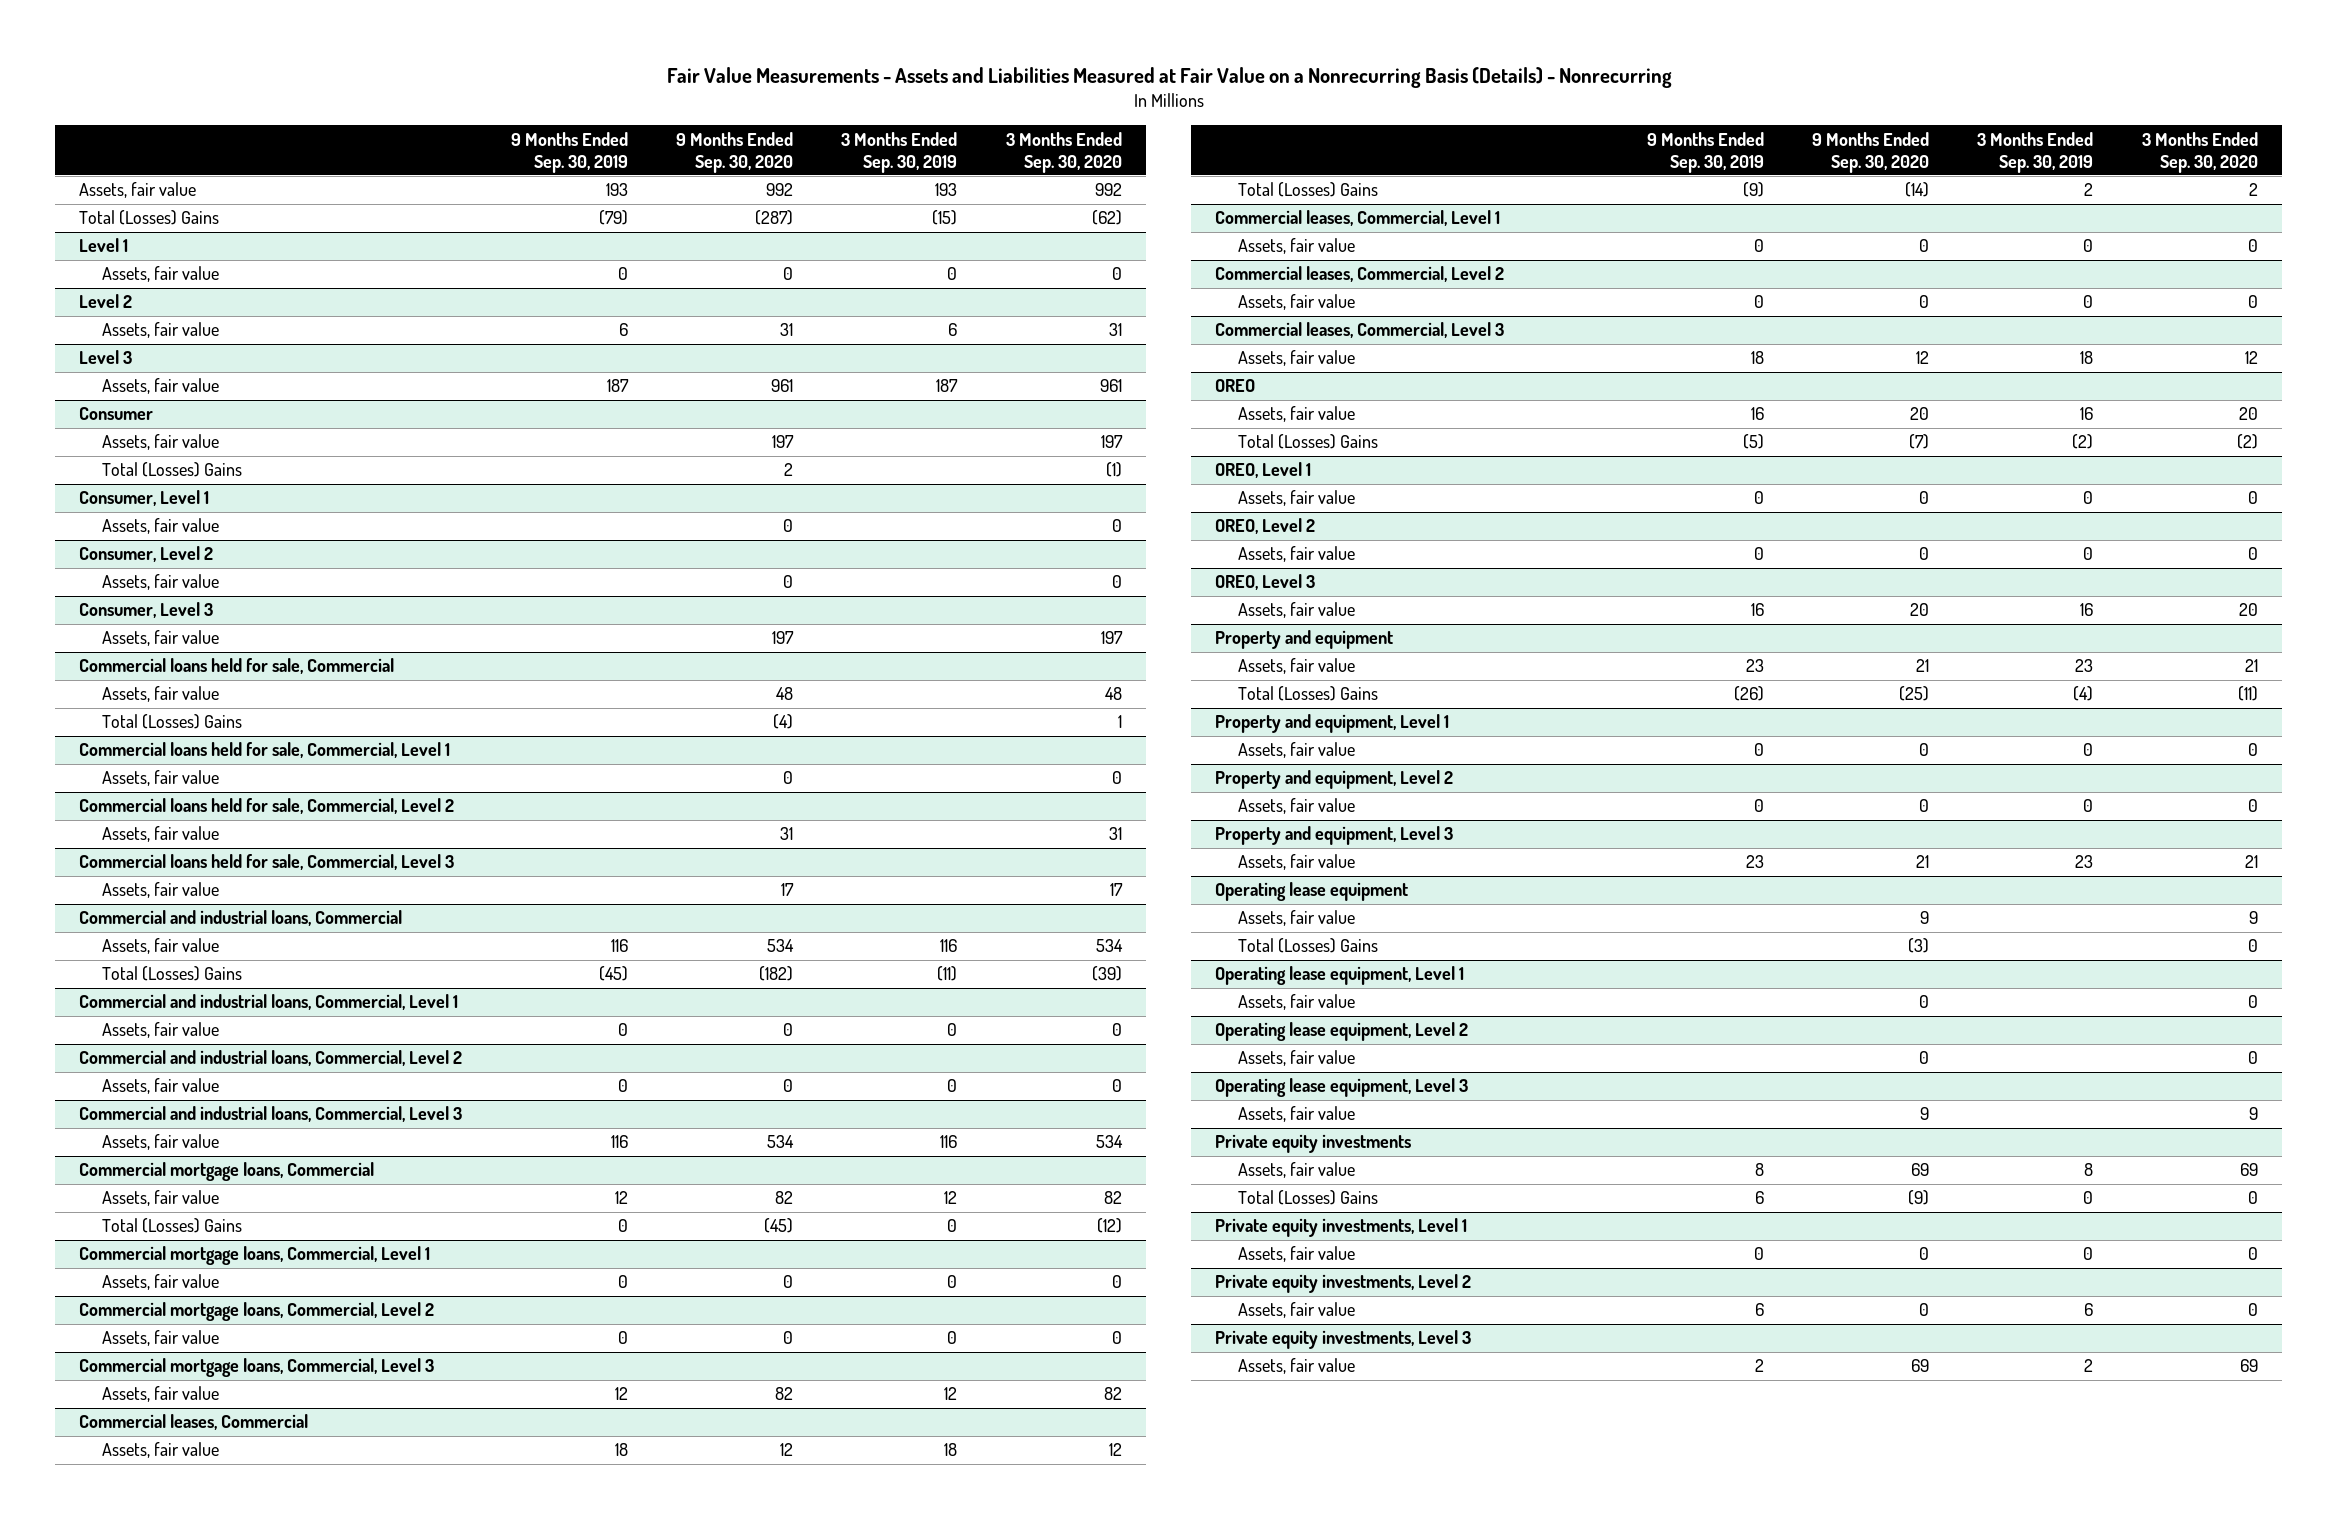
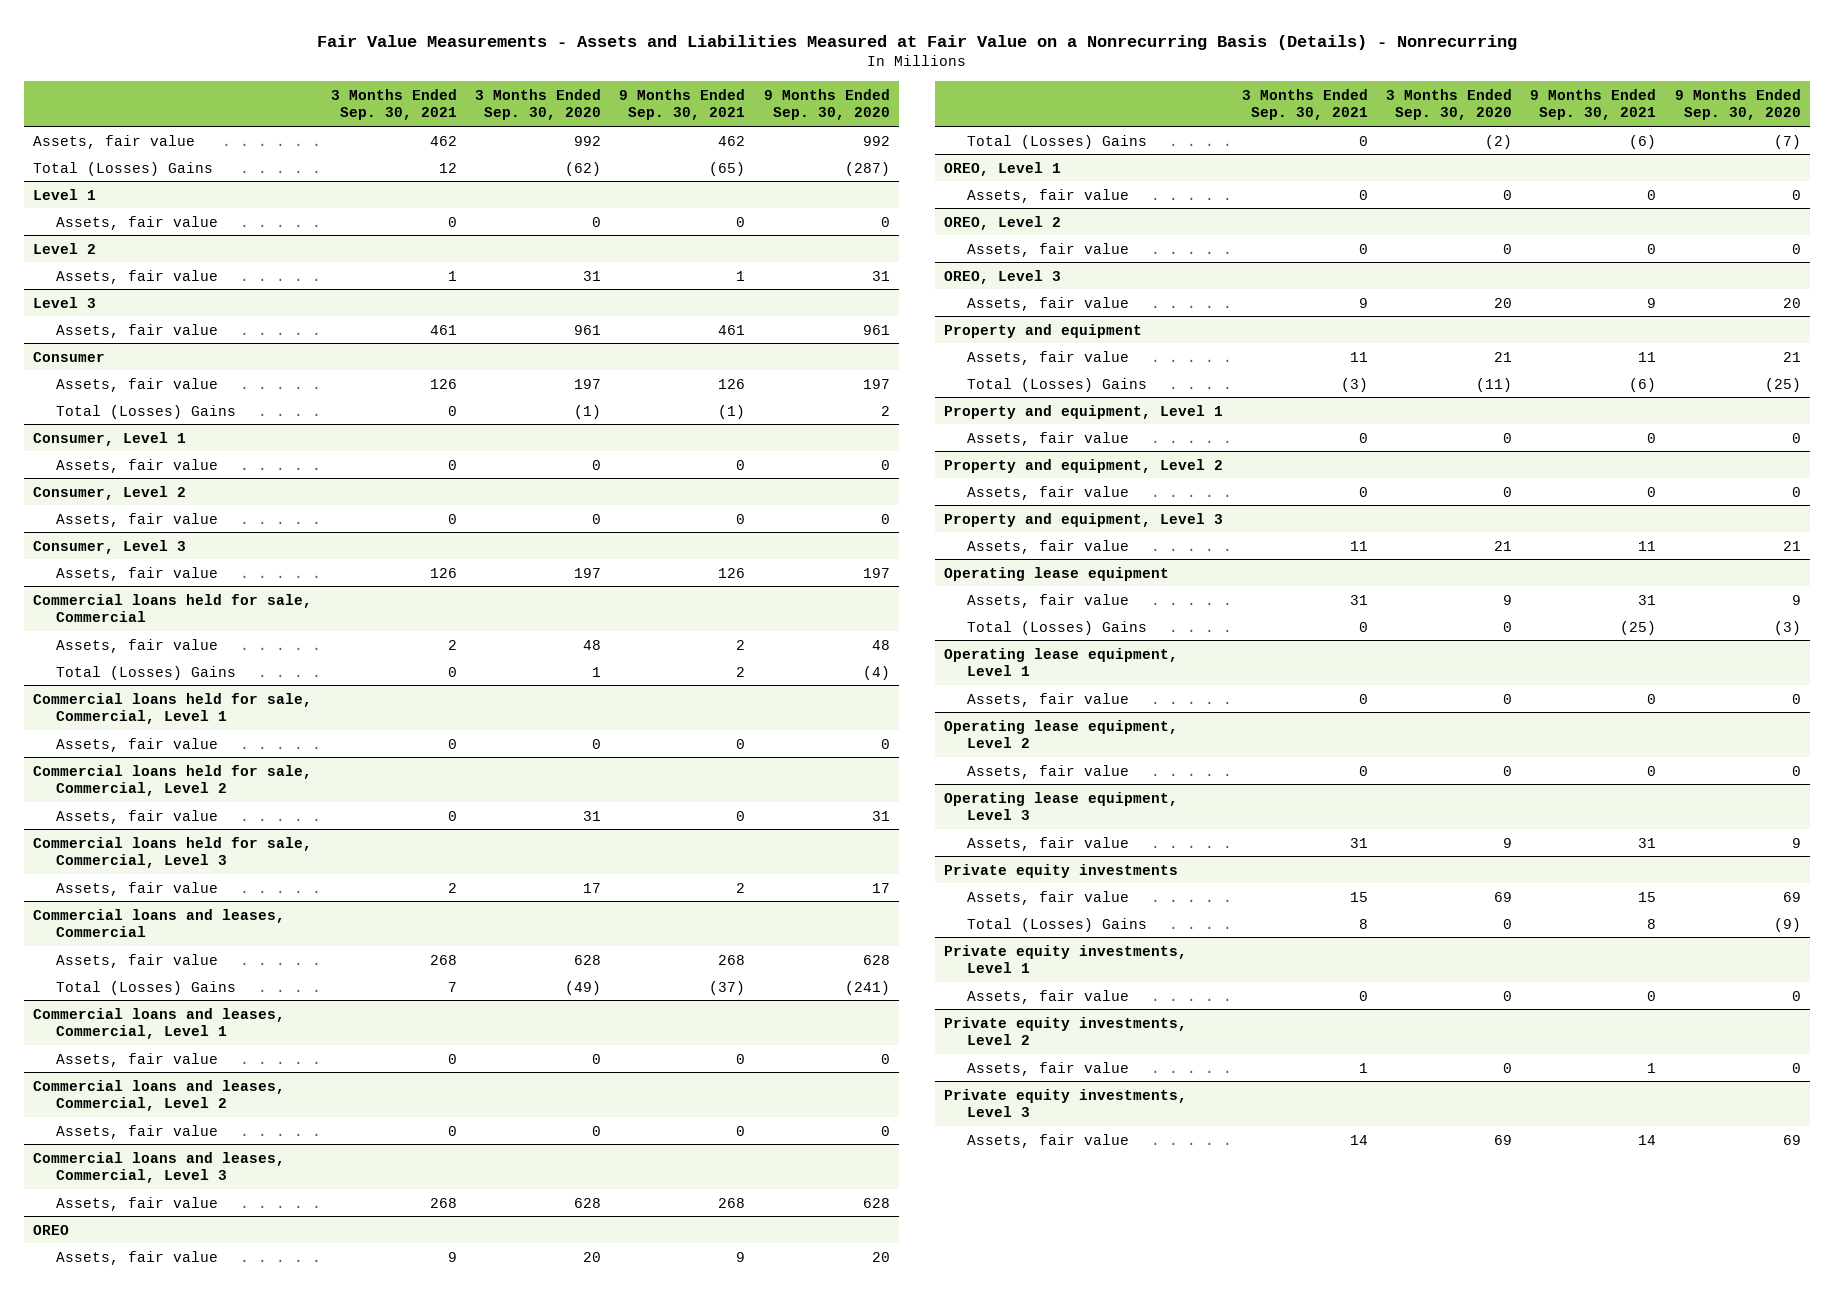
- | 9 Months Ended Sep. 30, 2019 | 9 Months Ended Sep. 30, 2020 | 3 Months Ended Sep. 30, 2019 | 3 Months Ended Sep. 30, 2020
+ | 3 Months Ended Sep. 30, 2021 | 3 Months Ended Sep. 30, 2020 | 9 Months Ended Sep. 30, 2021 | 9 Months Ended Sep. 30, 2020
- Commercial and industrial loans, Commercial
- Assets, fair value | 116 | 534 | 116 | 534
- Total (Losses) Gains | (45) | (182) | (11) | (39)
- Commercial and industrial loans, Commercial, Level 1
- Assets, fair value | 0 | 0 | 0 | 0
- Commercial and industrial loans, Commercial, Level 2
- Assets, fair value | 0 | 0 | 0 | 0
- Commercial and industrial loans, Commercial, Level 3
- Assets, fair value | 116 | 534 | 116 | 534
- Commercial mortgage loans, Commercial
- Assets, fair value | 12 | 82 | 12 | 82
- Total (Losses) Gains | 0 | (45) | 0 | (12)
- Commercial mortgage loans, Commercial, Level 1
- Assets, fair value | 0 | 0 | 0 | 0
- Commercial mortgage loans, Commercial, Level 2
- Assets, fair value | 0 | 0 | 0 | 0
- Commercial mortgage loans, Commercial, Level 3
- Assets, fair value | 12 | 82 | 12 | 82
- Commercial leases, Commercial
- Assets, fair value | 18 | 12 | 18 | 12
- Total (Losses) Gains | (9) | (14) | 2 | 2
- Commercial leases, Commercial, Level 1
+ Commercial loans and leases, Commercial
+ Assets, fair value | 268 | 628 | 268 | 628
+ Total (Losses) Gains | 7 | (49) | (37) | (241)
+ Commercial loans and leases, Commercial, Level 1
- Commercial leases, Commercial, Level 2
+ Commercial loans and leases, Commercial, Level 2
- Commercial leases, Commercial, Level 3
- Assets, fair value | 18 | 12 | 18 | 12
+ Commercial loans and leases, Commercial, Level 3
+ Assets, fair value | 268 | 628 | 268 | 628

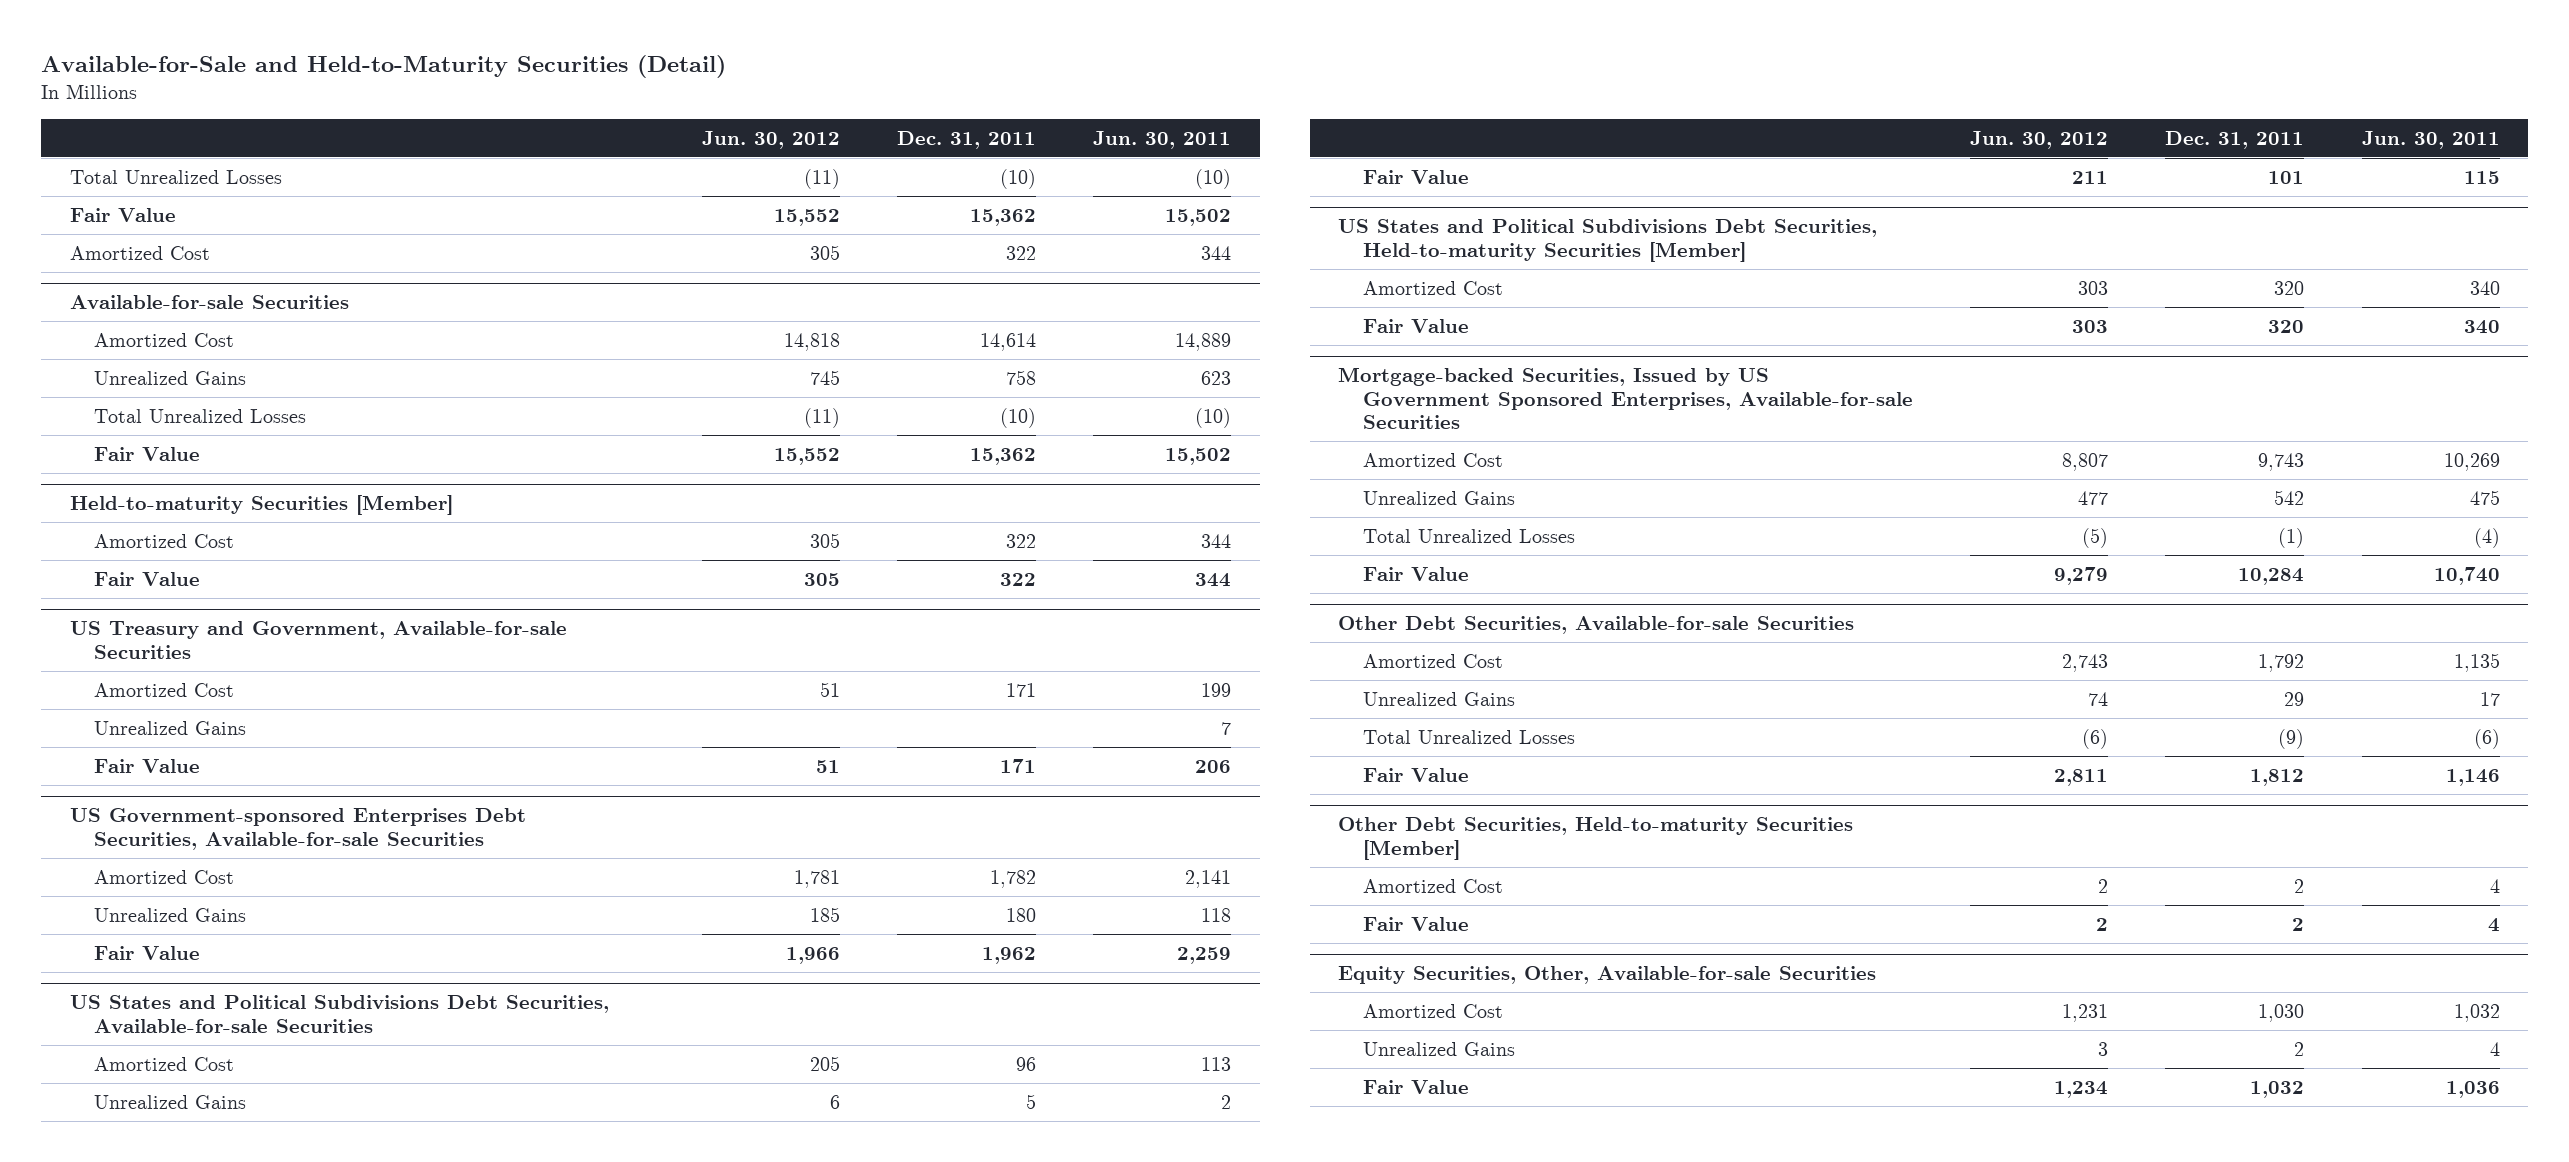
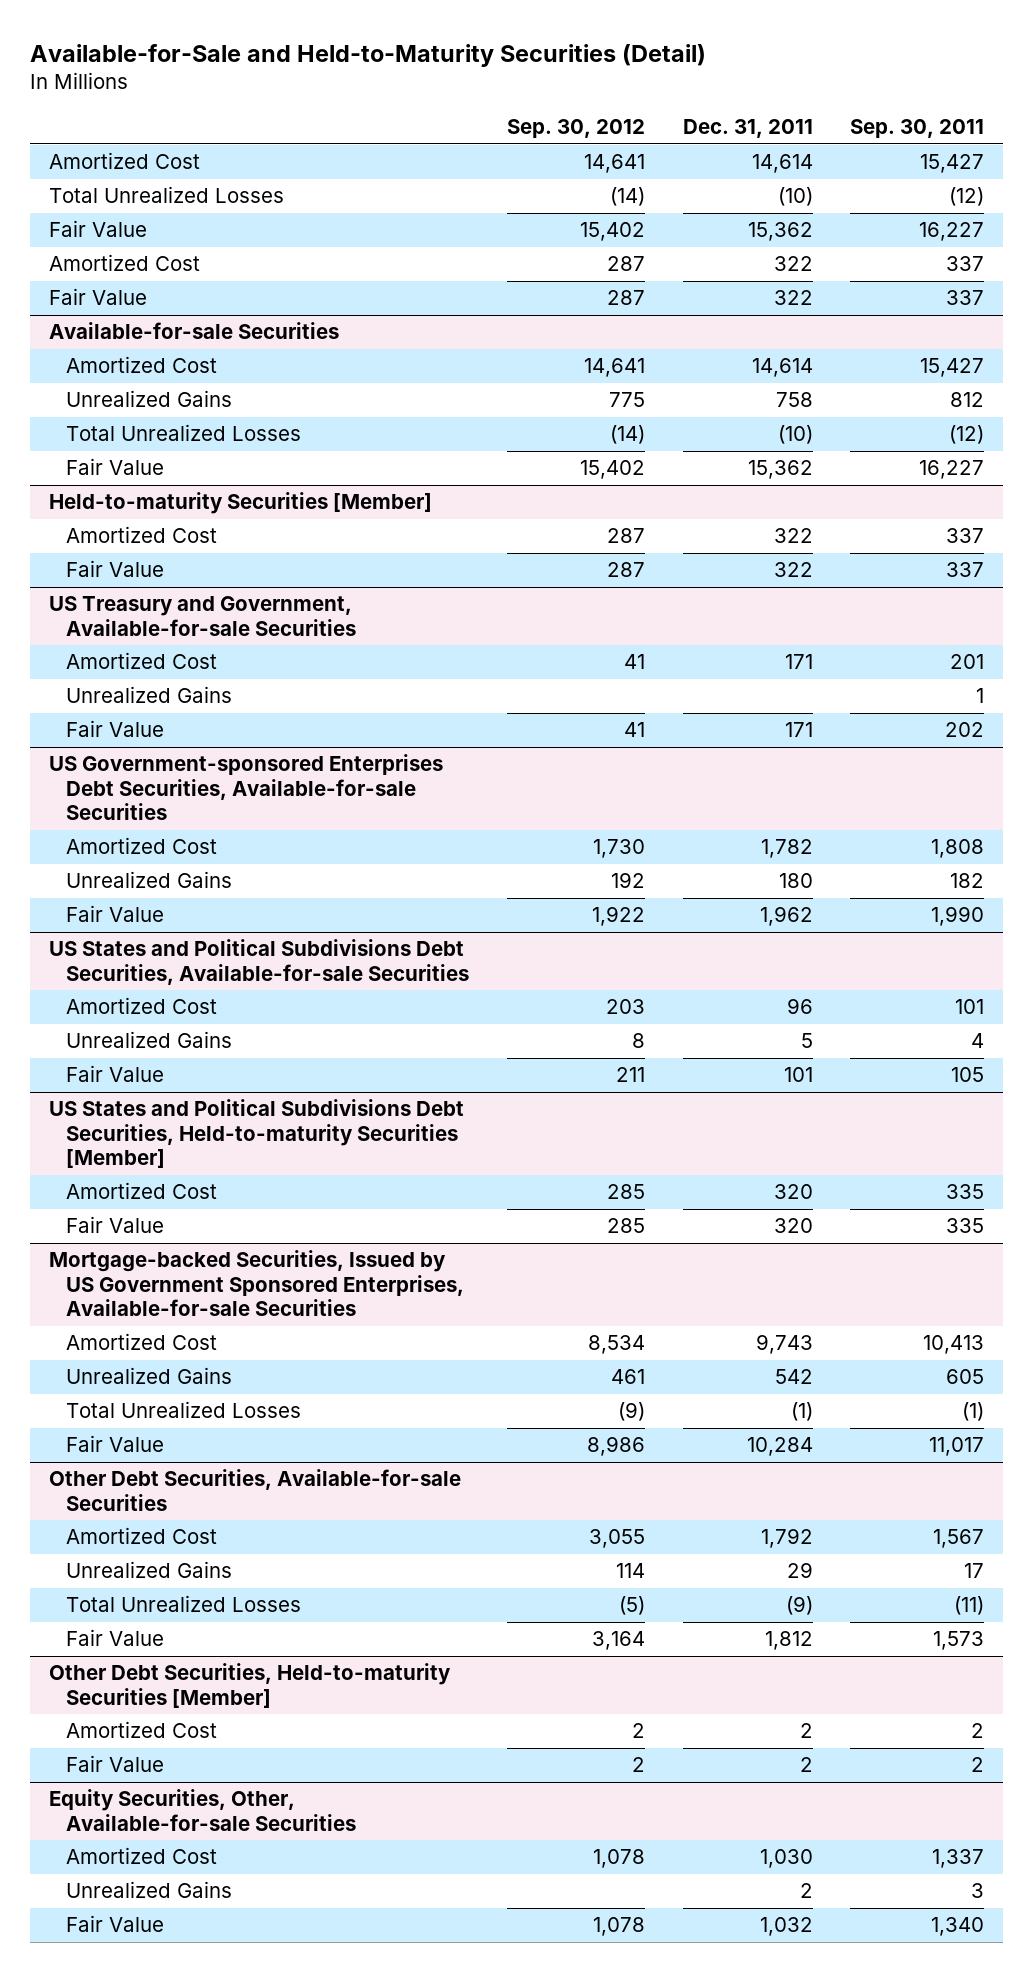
- | Jun. 30, 2012 | Dec. 31, 2011 | Jun. 30, 2011
+ | Sep. 30, 2012 | Dec. 31, 2011 | Sep. 30, 2011
+ Amortized Cost | 14,641 | 14,614 | 15,427
+ Fair Value | 287 | 322 | 337

